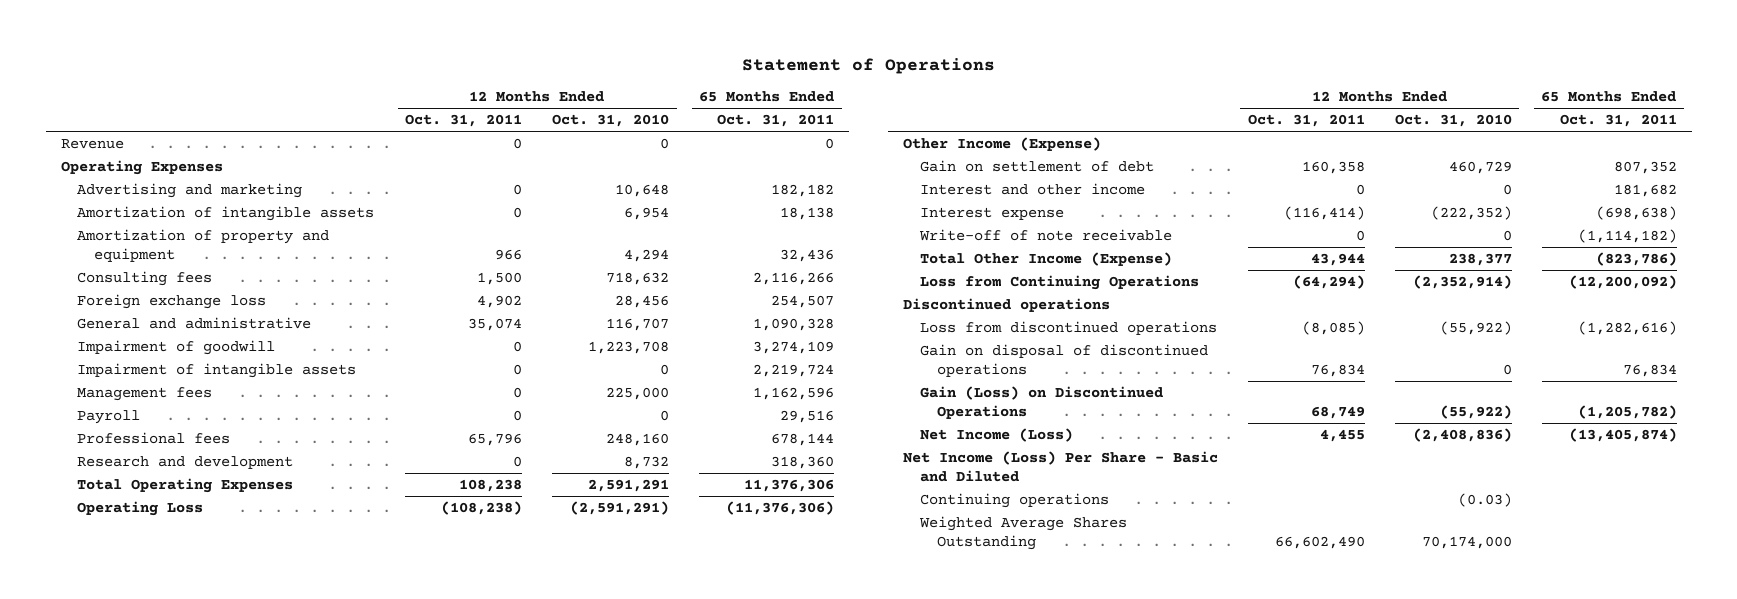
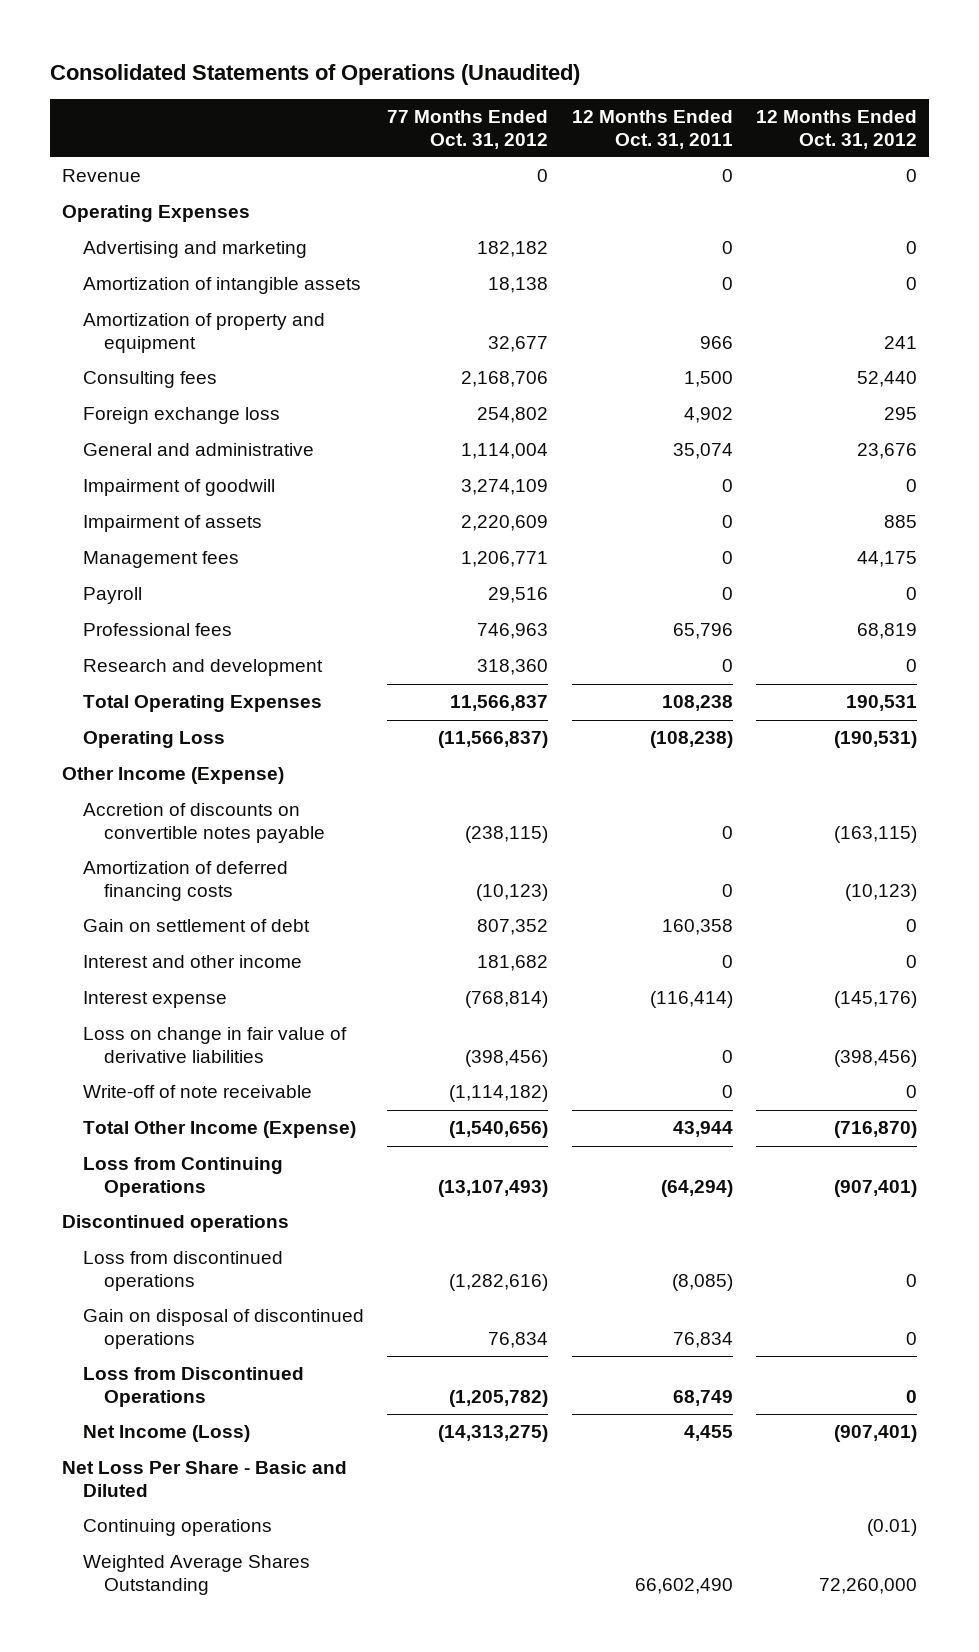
- Statement of Operations
+ Consolidated Statements of Operations (Unaudited)
- | 12 Months Ended Oct. 31, 2011 | 12 Months Ended Oct. 31, 2010 | 65 Months Ended Oct. 31, 2011
+ | 77 Months Ended Oct. 31, 2012 | 12 Months Ended Oct. 31, 2011 | 12 Months Ended Oct. 31, 2012
- Impairment of intangible assets | 0 | 0 | 2,219,724
+ Impairment of assets | 2,220,609 | 0 | 885
+ Accretion of discounts on convertible notes payable | (238,115) | 0 | (163,115)
+ Amortization of deferred financing costs | (10,123) | 0 | (10,123)
+ Loss on change in fair value of derivative liabilities | (398,456) | 0 | (398,456)
- Gain (Loss) on Discontinued Operations | 68,749 | (55,922) | (1,205,782)
+ Loss from Discontinued Operations | (1,205,782) | 68,749 | 0
- Net Income (Loss) Per Share - Basic and Diluted
+ Net Loss Per Share - Basic and Diluted

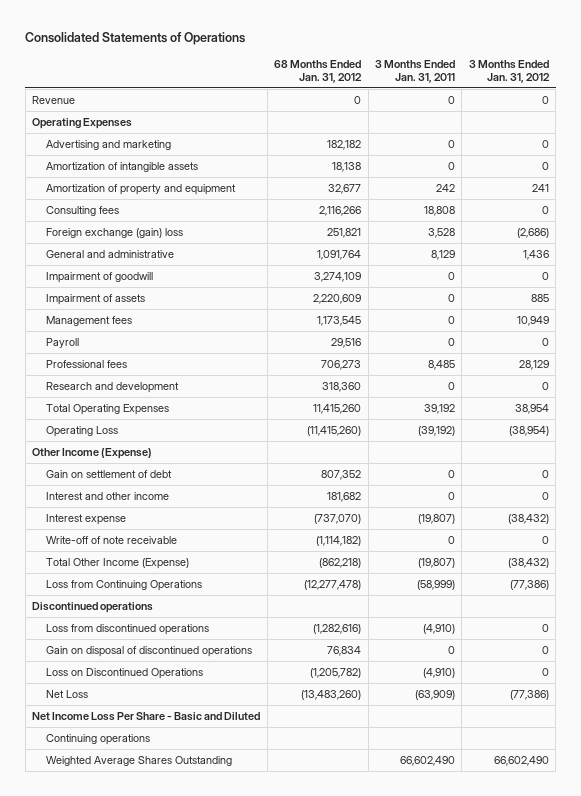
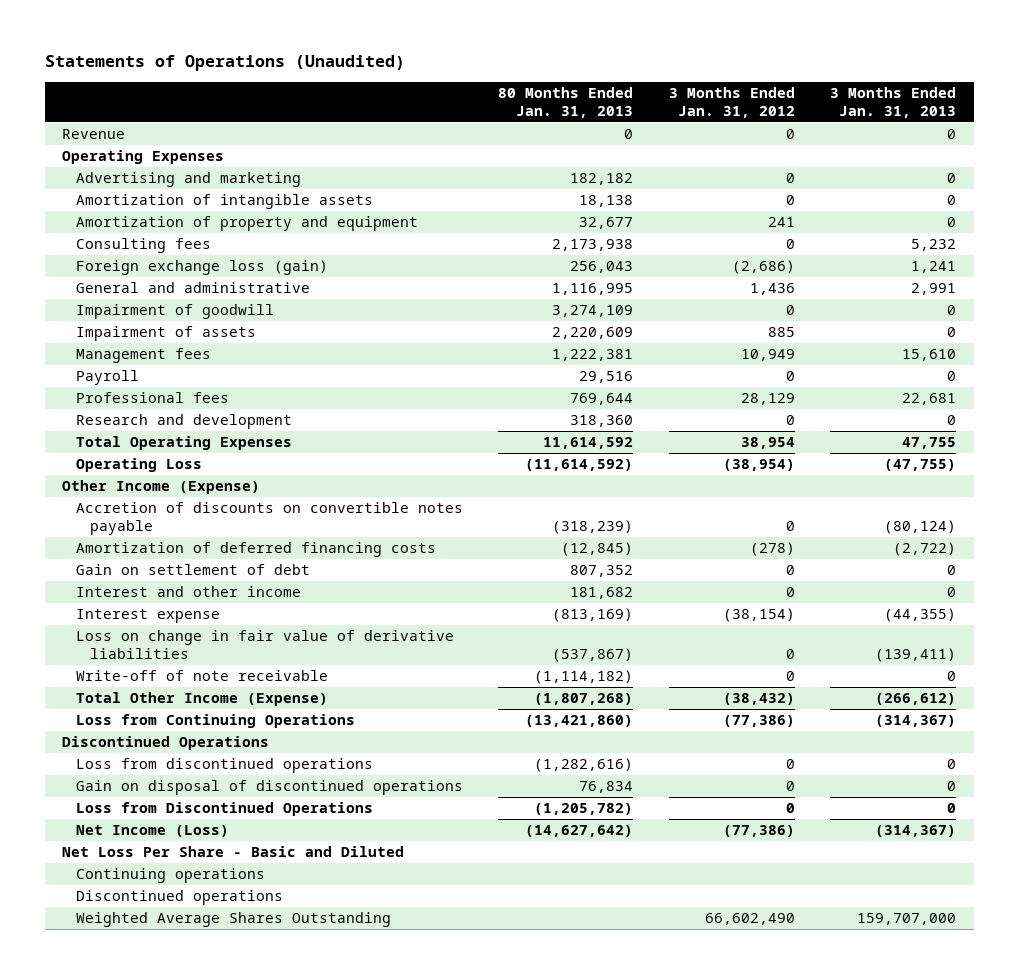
- Consolidated Statements of Operations
+ Statements of Operations (Unaudited)
- | 68 Months Ended Jan. 31, 2012 | 3 Months Ended Jan. 31, 2011 | 3 Months Ended Jan. 31, 2012
+ | 80 Months Ended Jan. 31, 2013 | 3 Months Ended Jan. 31, 2012 | 3 Months Ended Jan. 31, 2013
- Foreign exchange (gain) loss | 251,821 | 3,528 | (2,686)
+ Foreign exchange loss (gain) | 256,043 | (2,686) | 1,241
+ Accretion of discounts on convertible notes payable | (318,239) | 0 | (80,124)
+ Amortization of deferred financing costs | (12,845) | (278) | (2,722)
- Interest expense | (737,070) | (19,807) | (38,432)
+ Interest expense | (813,169) | (38,154) | (44,355)
+ Loss on change in fair value of derivative liabilities | (537,867) | 0 | (139,411)
+ Discontinued Operations
- Loss on Discontinued Operations | (1,205,782) | (4,910) | 0
- Net Loss | (13,483,260) | (63,909) | (77,386)
- Net Income Loss Per Share - Basic and Diluted
+ Loss from Discontinued Operations | (1,205,782) | 0 | 0
+ Net Income (Loss) | (14,627,642) | (77,386) | (314,367)
+ Net Loss Per Share - Basic and Diluted
moved down: Discontinued operations

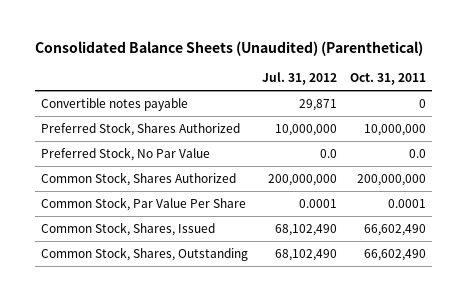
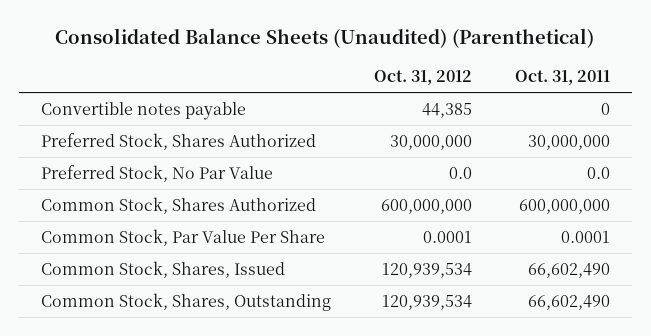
- | Jul. 31, 2012 | Oct. 31, 2011
+ | Oct. 31, 2012 | Oct. 31, 2011
- Preferred Stock, Shares Authorized | 10,000,000 | 10,000,000
+ Preferred Stock, Shares Authorized | 30,000,000 | 30,000,000
- Common Stock, Shares Authorized | 200,000,000 | 200,000,000
+ Common Stock, Shares Authorized | 600,000,000 | 600,000,000

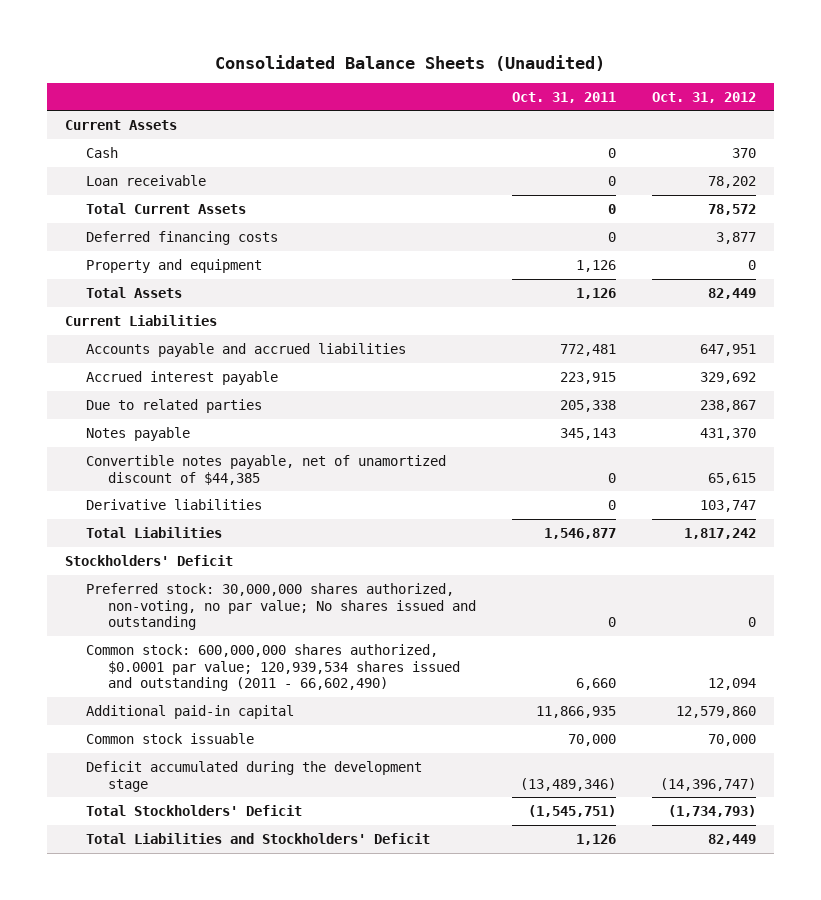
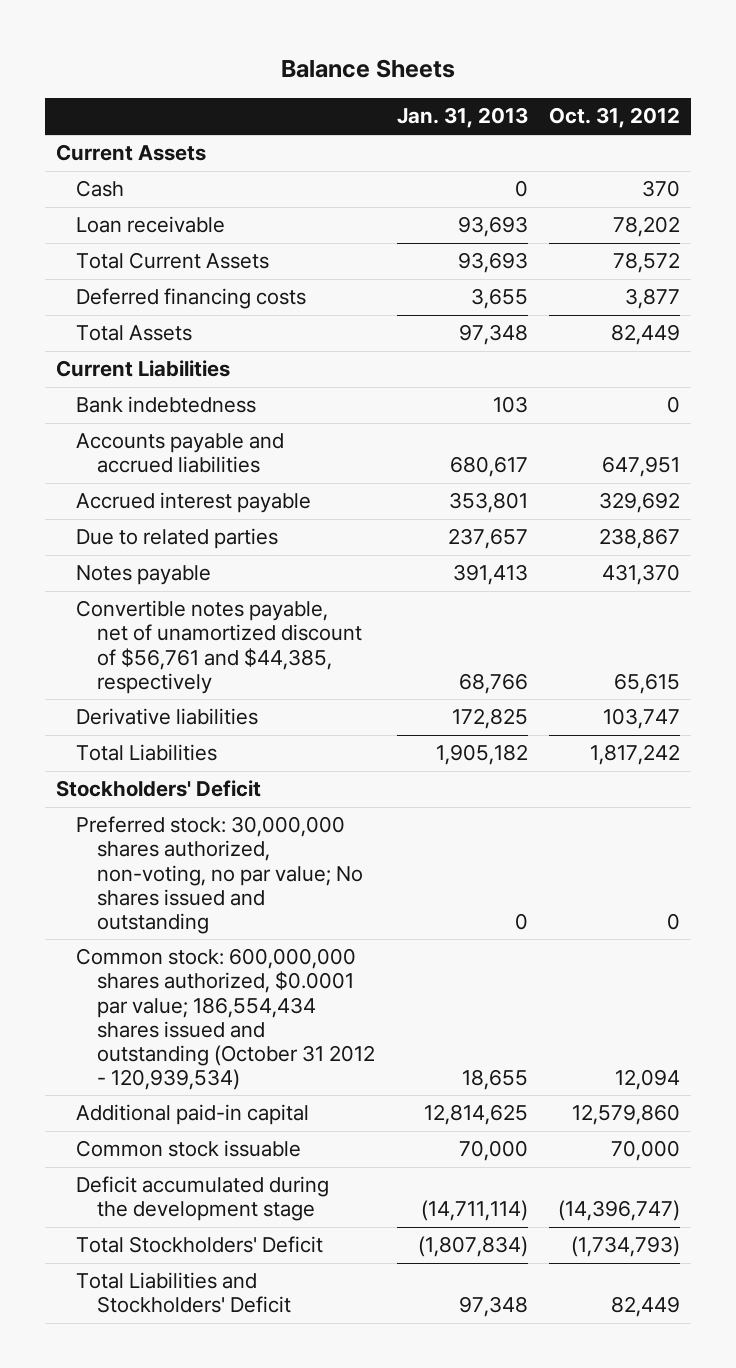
- Consolidated Balance Sheets (Unaudited)
+ Balance Sheets
- | Oct. 31, 2011 | Oct. 31, 2012
+ | Jan. 31, 2013 | Oct. 31, 2012
- Property and equipment | 1,126 | 0
+ Bank indebtedness | 103 | 0
- Convertible notes payable, net of unamortized discount of $44,385 | 0 | 65,615
+ Convertible notes payable, net of unamortized discount of $56,761 and $44,385, respectively | 68,766 | 65,615
- Common stock: 600,000,000 shares authorized, $0.0001 par value; 120,939,534 shares issued and outstanding (2011 - 66,602,490) | 6,660 | 12,094
+ Common stock: 600,000,000 shares authorized, $0.0001 par value; 186,554,434 shares issued and outstanding (October 31 2012 - 120,939,534) | 18,655 | 12,094

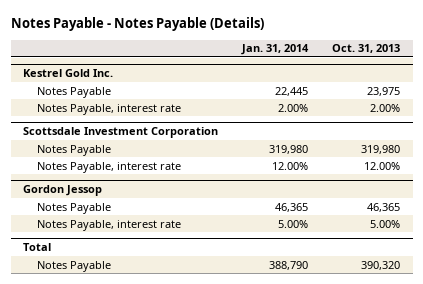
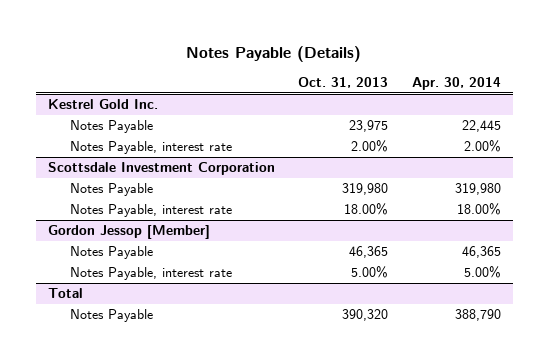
- Notes Payable - Notes Payable (Details)
+ Notes Payable (Details)
- | Jan. 31, 2014 | Oct. 31, 2013
+ | Oct. 31, 2013 | Apr. 30, 2014
@ Scottsdale Investment Corporation
- Notes Payable, interest rate | 12.00% | 12.00%
- Gordon Jessop
@ Scottsdale Investment Corporation
+ Notes Payable, interest rate | 18.00% | 18.00%
+ Gordon Jessop [Member]

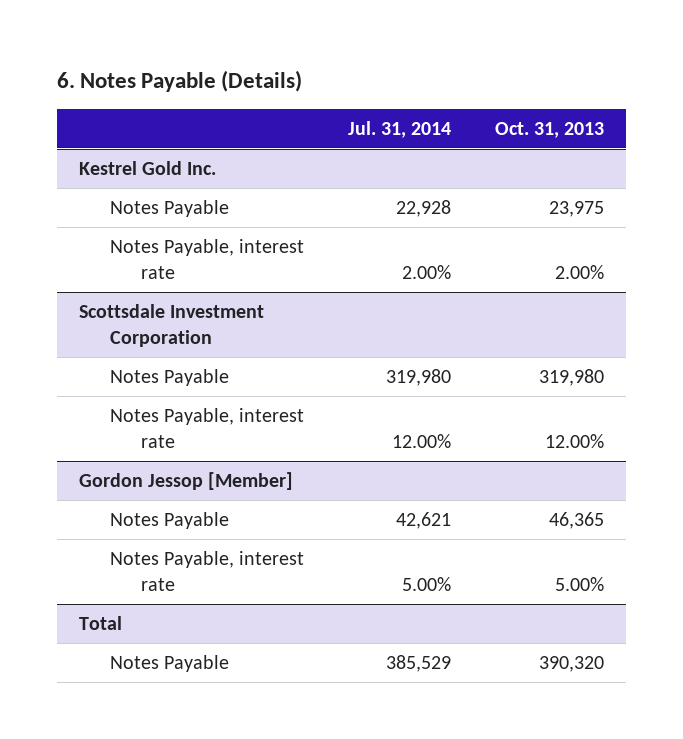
- Notes Payable (Details)
+ 6. Notes Payable (Details)
- | Oct. 31, 2013 | Apr. 30, 2014
+ | Jul. 31, 2014 | Oct. 31, 2013
@ Scottsdale Investment Corporation
- Notes Payable, interest rate | 18.00% | 18.00%
+ Notes Payable, interest rate | 12.00% | 12.00%

